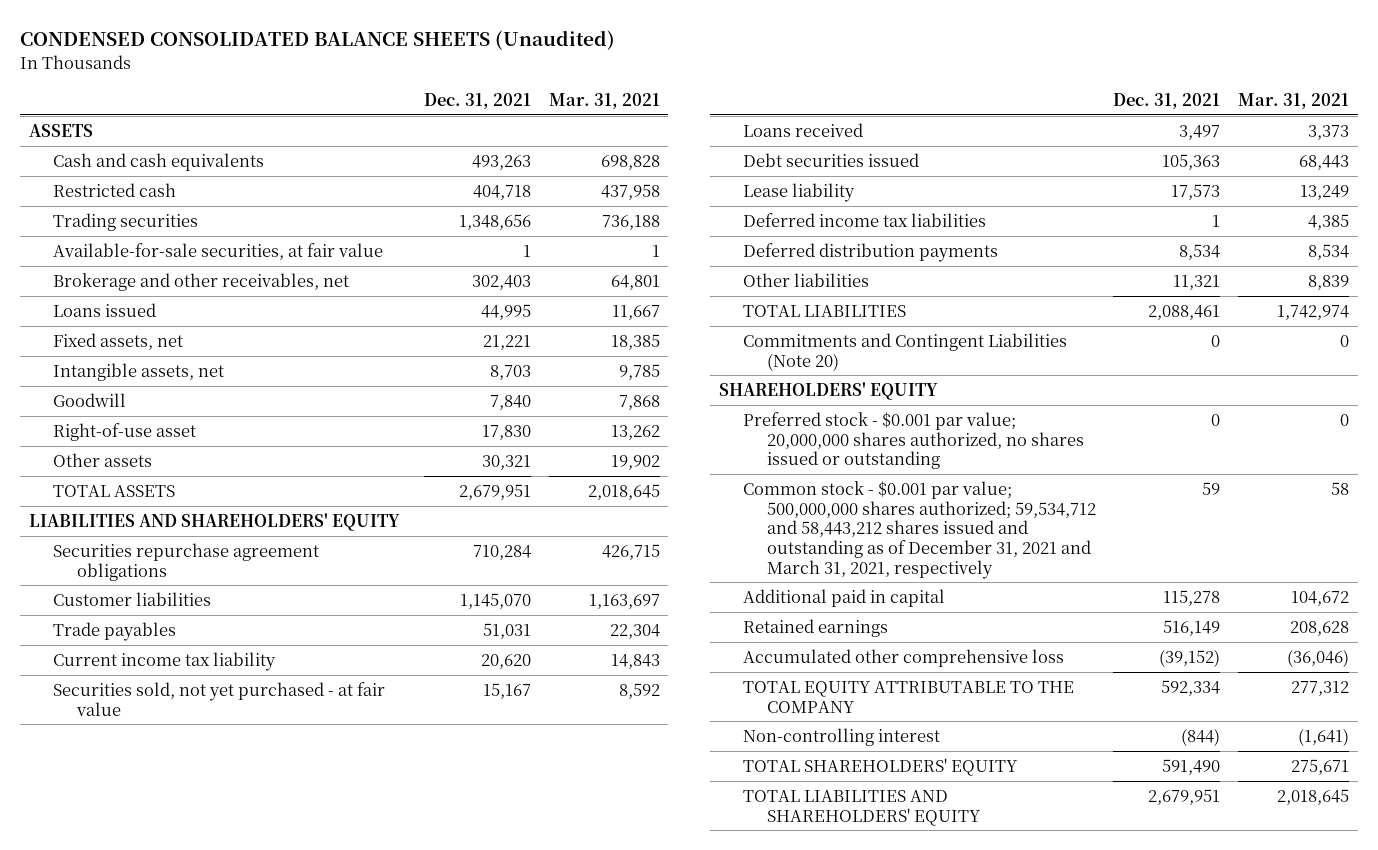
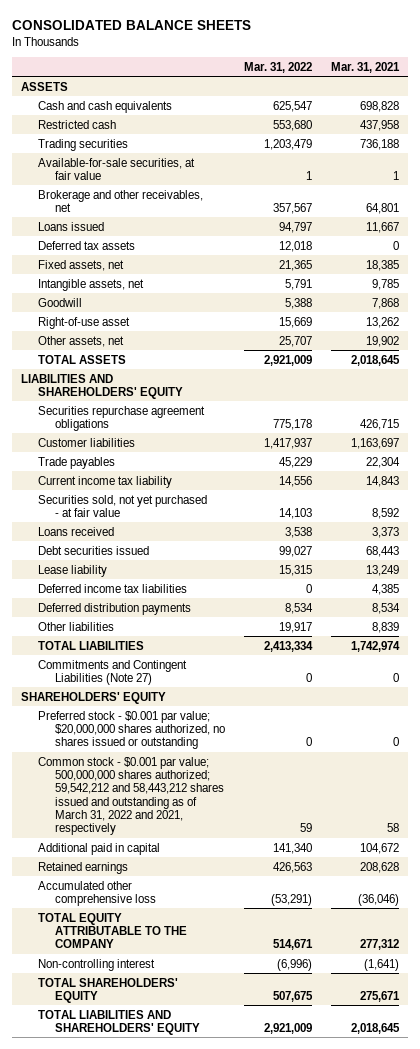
- CONDENSED CONSOLIDATED BALANCE SHEETS (Unaudited)
+ CONSOLIDATED BALANCE SHEETS
- | Dec. 31, 2021 | Mar. 31, 2021
+ | Mar. 31, 2022 | Mar. 31, 2021
+ Deferred tax assets | 12,018 | 0
- Other assets | 30,321 | 19,902
+ Other assets, net | 25,707 | 19,902
- Commitments and Contingent Liabilities (Note 20) | 0 | 0
+ Commitments and Contingent Liabilities (Note 27) | 0 | 0
- Preferred stock - $0.001 par value; 20,000,000 shares authorized, no shares issued or outstanding | 0 | 0
- Common stock - $0.001 par value; 500,000,000 shares authorized; 59,534,712 and 58,443,212 shares issued and outstanding as of December 31, 2021 and March 31, 2021, respectively | 59 | 58
+ Preferred stock - $0.001 par value; $20,000,000 shares authorized, no shares issued or outstanding | 0 | 0
+ Common stock - $0.001 par value; 500,000,000 shares authorized; 59,542,212 and 58,443,212 shares issued and outstanding as of March 31, 2022 and 2021, respectively | 59 | 58

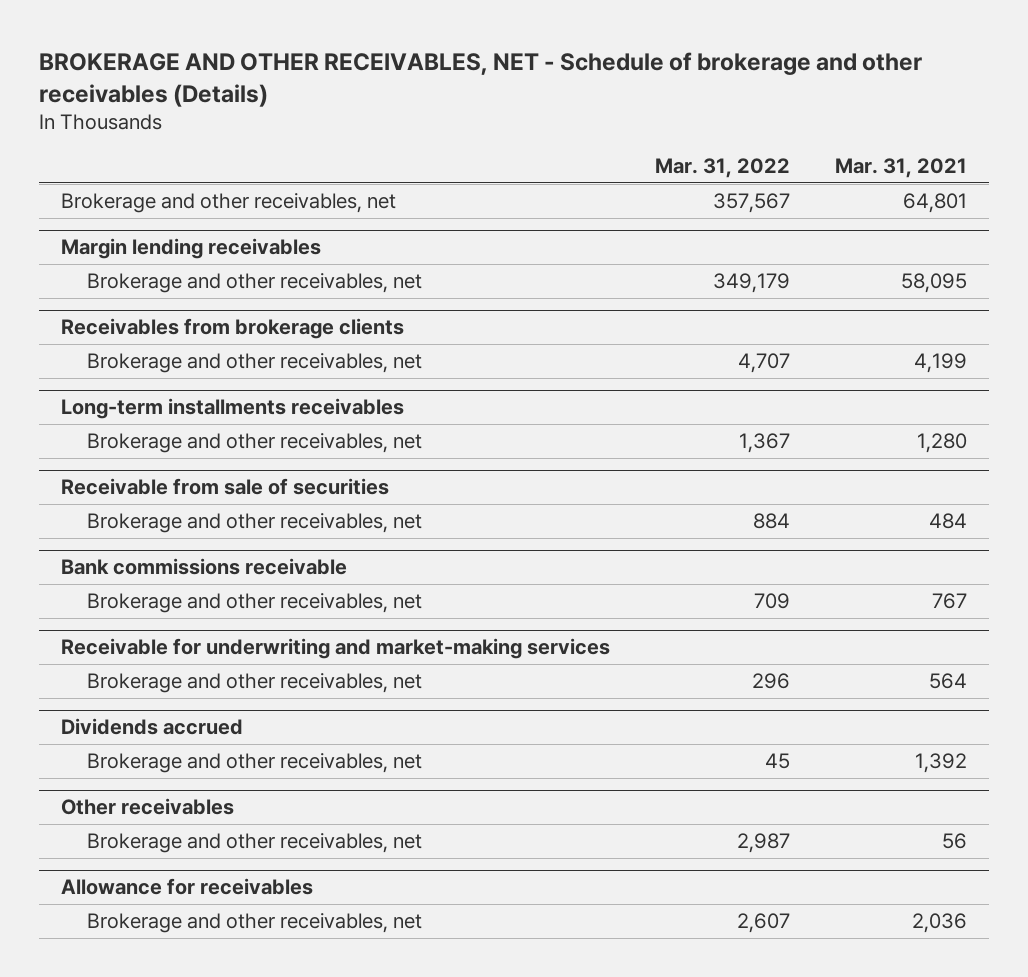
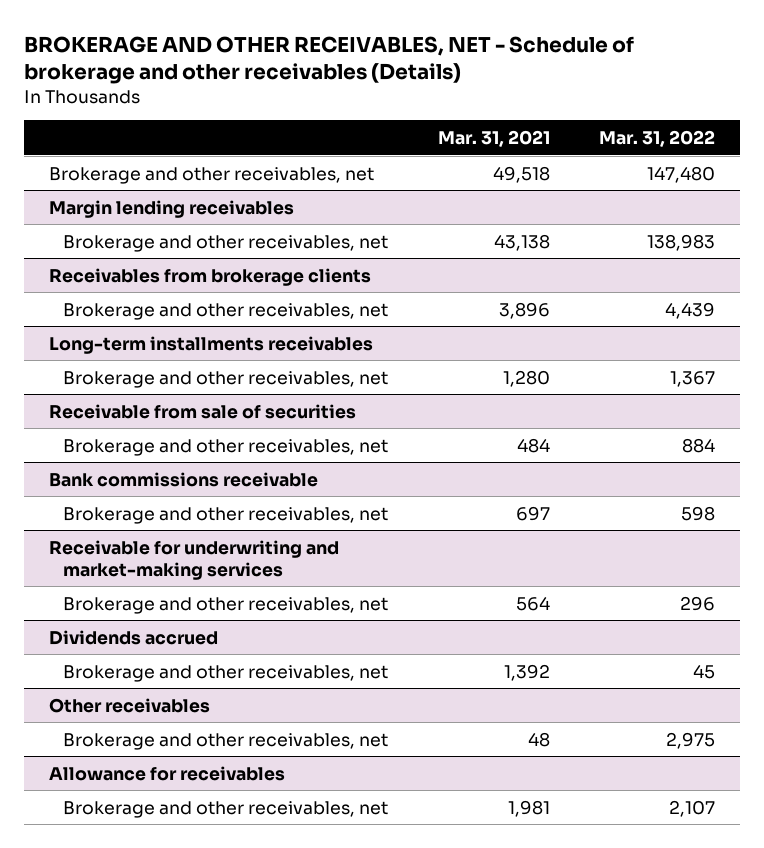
- | Mar. 31, 2022 | Mar. 31, 2021
+ | Mar. 31, 2021 | Mar. 31, 2022
- Brokerage and other receivables, net | 357,567 | 64,801
+ Brokerage and other receivables, net | 49,518 | 147,480
@ Margin lending receivables
- Brokerage and other receivables, net | 349,179 | 58,095
+ Brokerage and other receivables, net | 43,138 | 138,983
@ Receivables from brokerage clients
- Brokerage and other receivables, net | 4,707 | 4,199
+ Brokerage and other receivables, net | 3,896 | 4,439
@ Bank commissions receivable
- Brokerage and other receivables, net | 709 | 767
+ Brokerage and other receivables, net | 697 | 598
@ Other receivables
- Brokerage and other receivables, net | 2,987 | 56
+ Brokerage and other receivables, net | 48 | 2,975
@ Allowance for receivables
- Brokerage and other receivables, net | 2,607 | 2,036
+ Brokerage and other receivables, net | 1,981 | 2,107

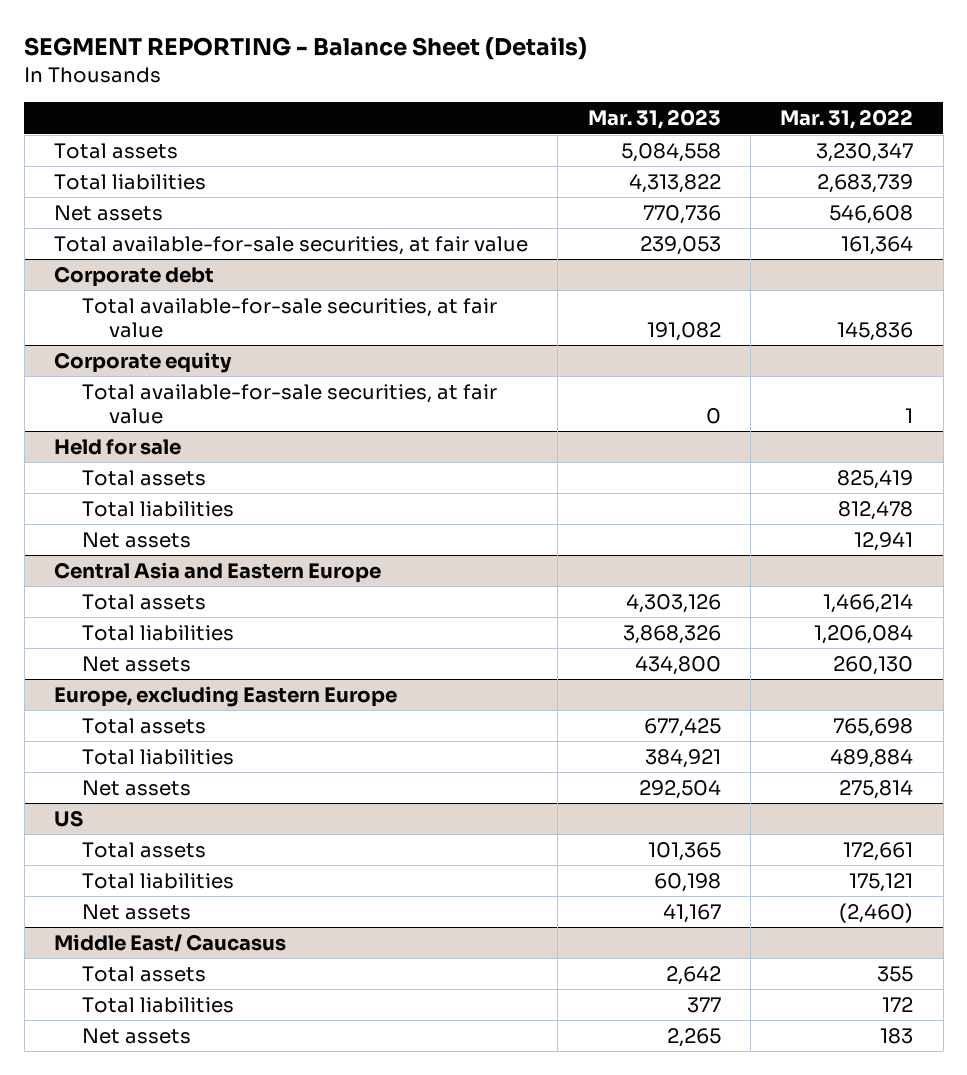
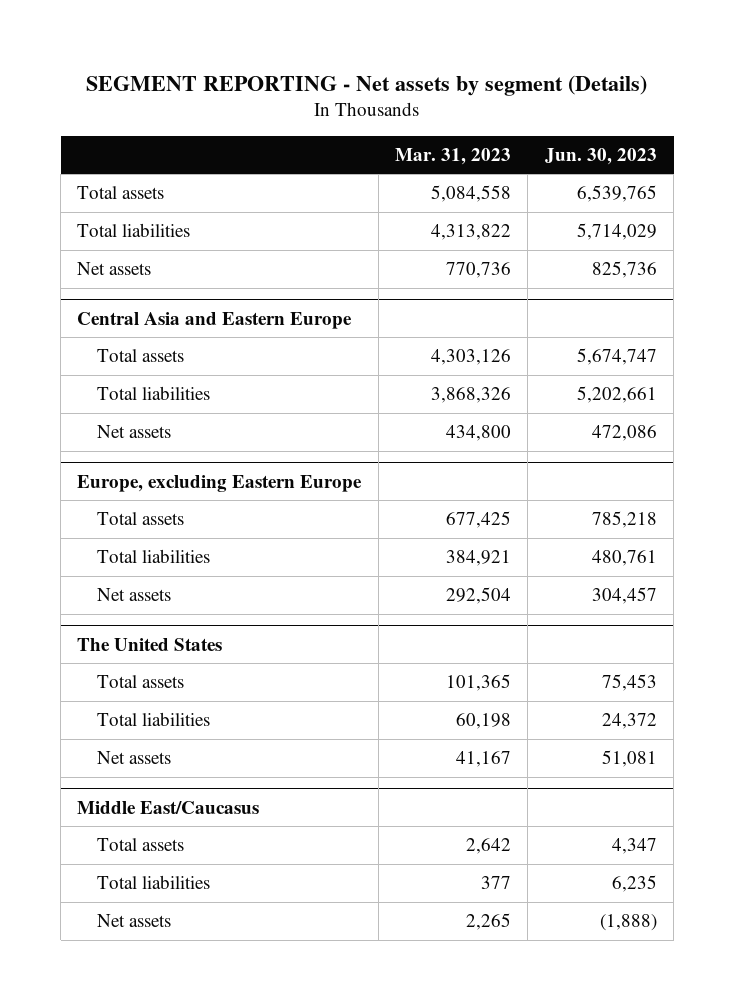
- SEGMENT REPORTING - Balance Sheet (Details)
+ SEGMENT REPORTING - Net assets by segment (Details)
- | Mar. 31, 2023 | Mar. 31, 2022
+ | Mar. 31, 2023 | Jun. 30, 2023
- Total available-for-sale securities, at fair value | 239,053 | 161,364
- Corporate debt
- Total available-for-sale securities, at fair value | 191,082 | 145,836
- Corporate equity
- Total available-for-sale securities, at fair value | 0 | 1
- Held for sale
- Total assets | | 825,419
- Total liabilities | | 812,478
- Net assets | | 12,941
- US
+ The United States
- Middle East/ Caucasus
+ Middle East/Caucasus

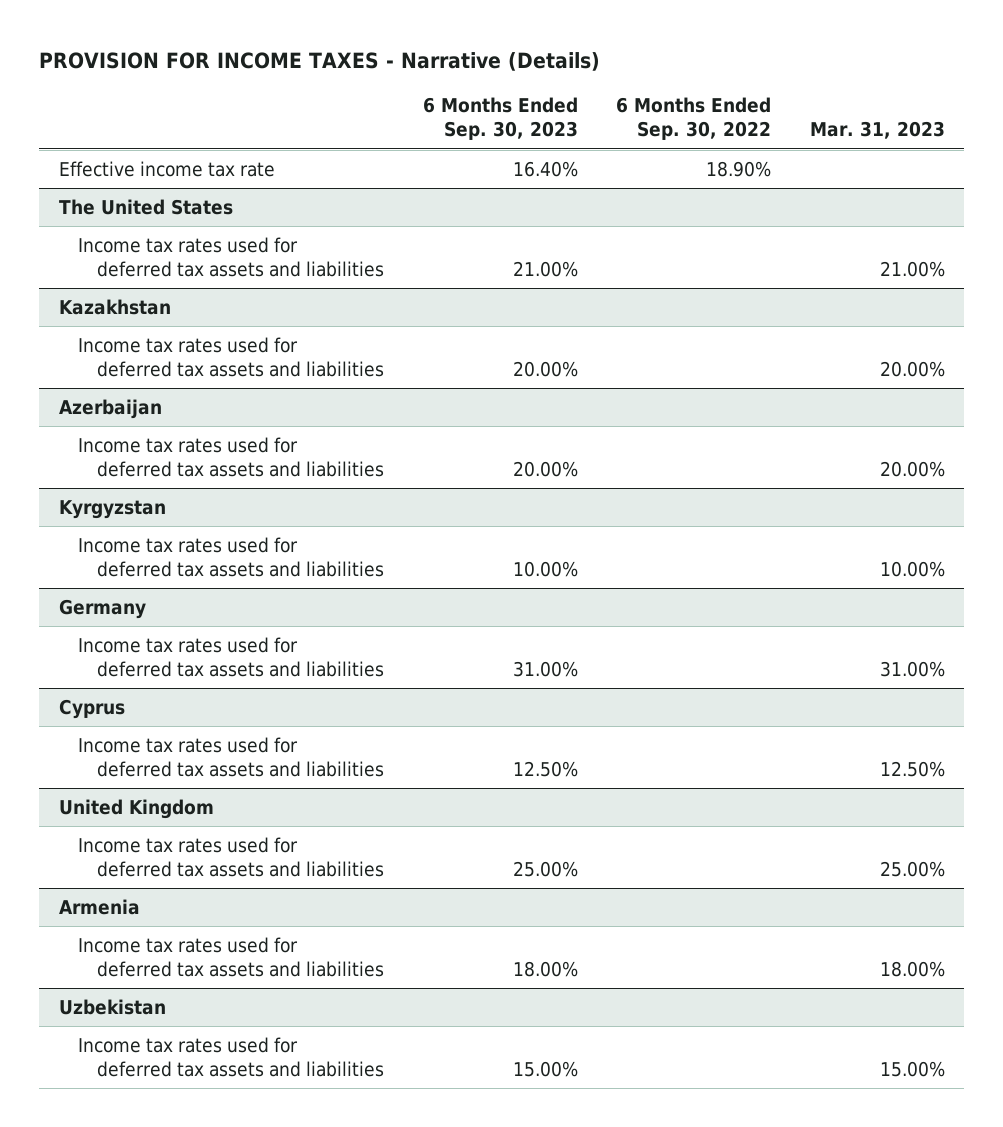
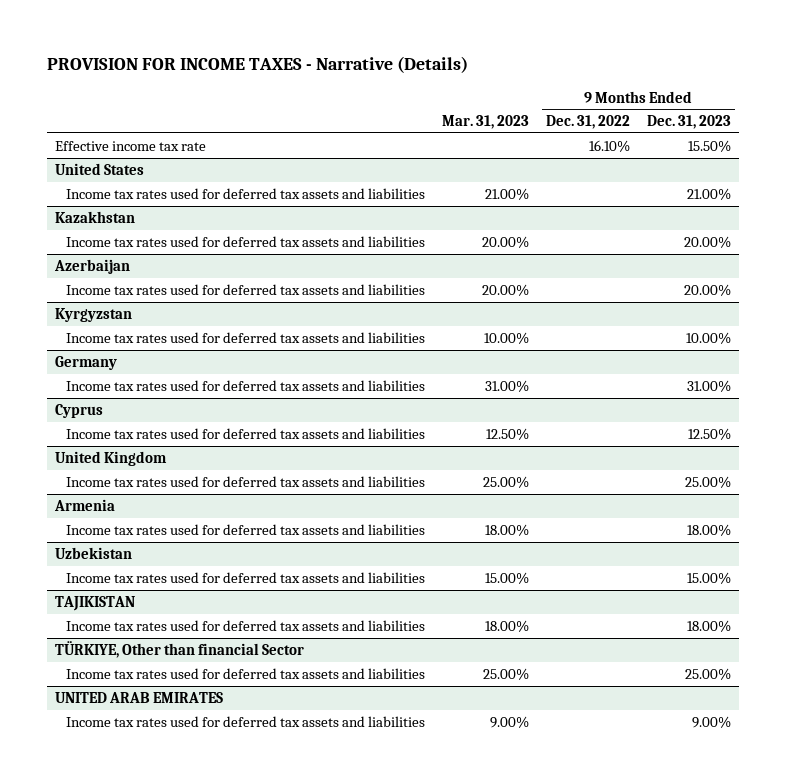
- | 6 Months Ended Sep. 30, 2023 | 6 Months Ended Sep. 30, 2022 | Mar. 31, 2023
+ | Mar. 31, 2023 | 9 Months Ended Dec. 31, 2022 | 9 Months Ended Dec. 31, 2023
- The United States
+ United States
+ TAJIKISTAN
+ Income tax rates used for deferred tax assets and liabilities | 18.00% | | 18.00%
+ TÜRKIYE, Other than financial Sector
+ Income tax rates used for deferred tax assets and liabilities | 25.00% | | 25.00%
+ UNITED ARAB EMIRATES
+ Income tax rates used for deferred tax assets and liabilities | 9.00% | | 9.00%

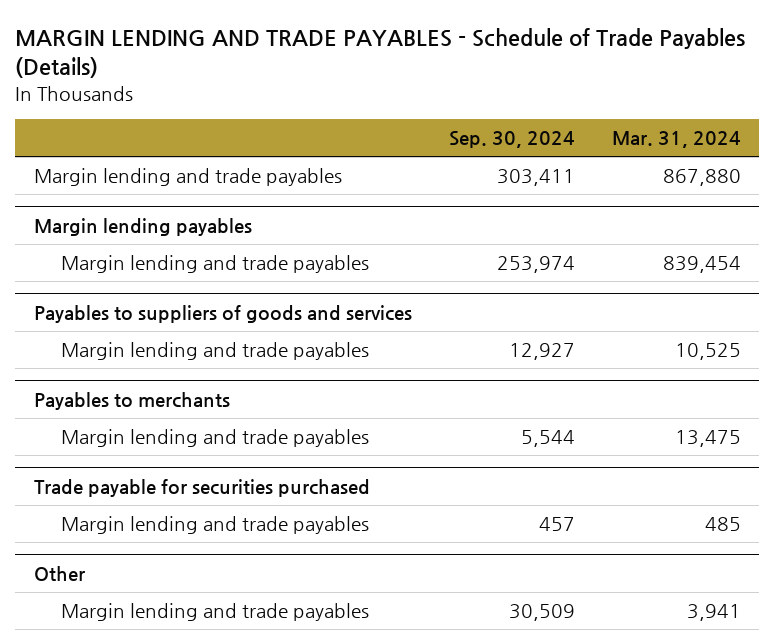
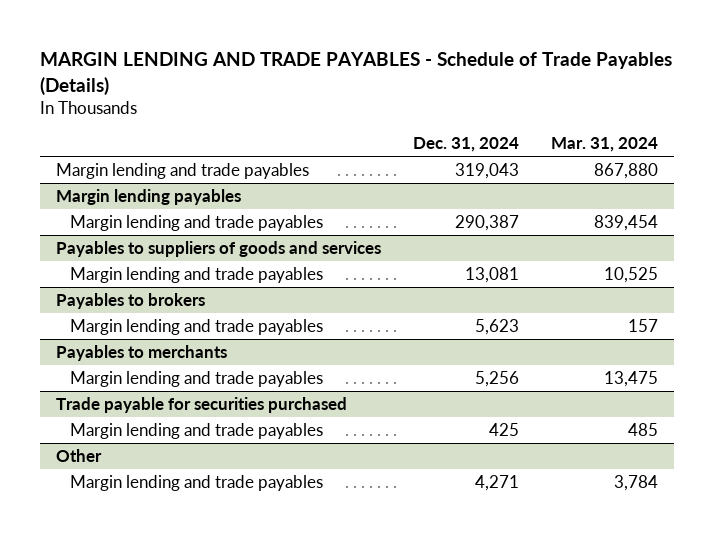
- | Sep. 30, 2024 | Mar. 31, 2024
+ | Dec. 31, 2024 | Mar. 31, 2024
+ Payables to brokers
+ Margin lending and trade payables | 5,623 | 157
@ Other
- Margin lending and trade payables | 30,509 | 3,941
+ Margin lending and trade payables | 4,271 | 3,784

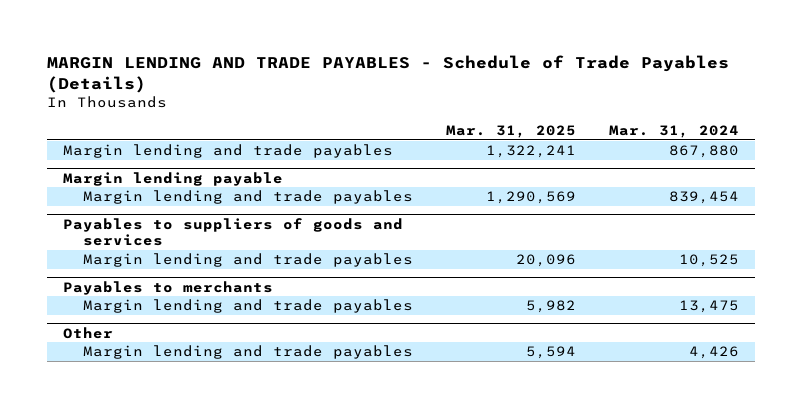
- | Dec. 31, 2024 | Mar. 31, 2024
+ | Mar. 31, 2025 | Mar. 31, 2024
- Margin lending payables
+ Margin lending payable
- Payables to brokers
- Margin lending and trade payables | 5,623 | 157
- Trade payable for securities purchased
- Margin lending and trade payables | 425 | 485
@ Other
- Margin lending and trade payables | 4,271 | 3,784
+ Margin lending and trade payables | 5,594 | 4,426

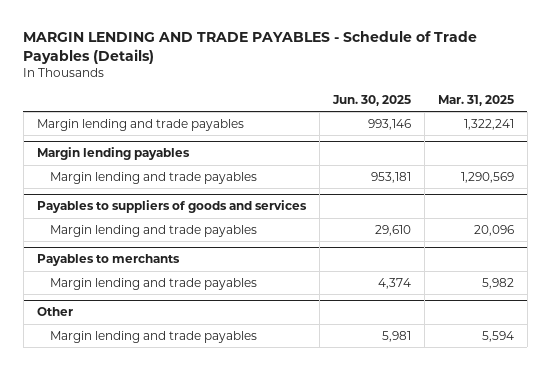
- | Mar. 31, 2025 | Mar. 31, 2024
+ | Jun. 30, 2025 | Mar. 31, 2025
- Margin lending payable
+ Margin lending payables

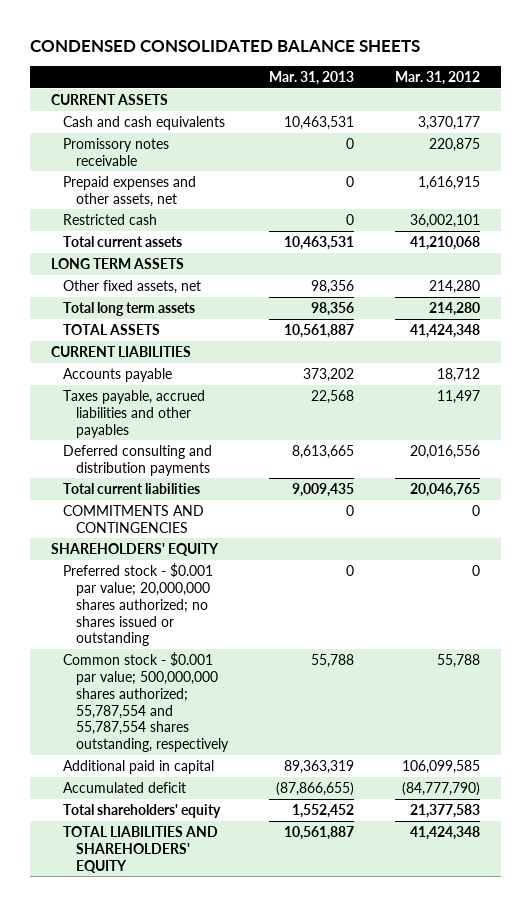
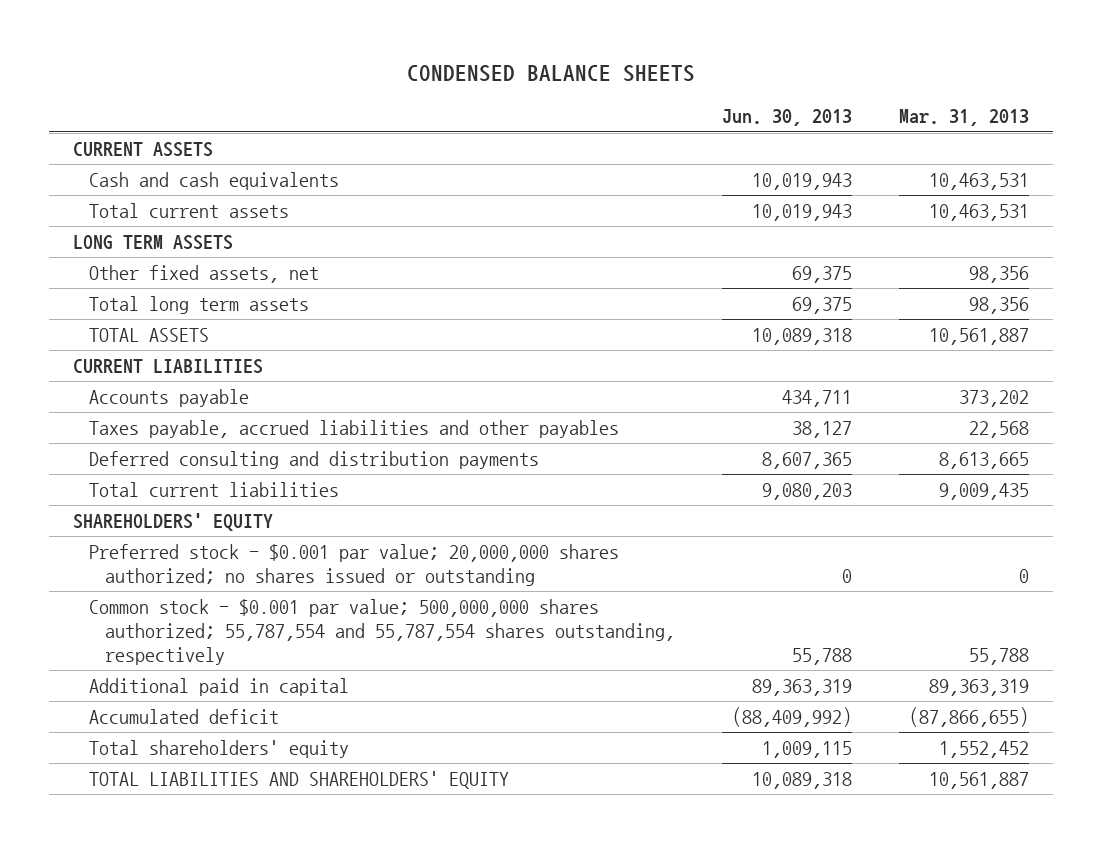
- CONDENSED CONSOLIDATED BALANCE SHEETS
+ CONDENSED BALANCE SHEETS
- | Mar. 31, 2013 | Mar. 31, 2012
+ | Jun. 30, 2013 | Mar. 31, 2013
- Promissory notes receivable | 0 | 220,875
- Prepaid expenses and other assets, net | 0 | 1,616,915
- Restricted cash | 0 | 36,002,101
- COMMITMENTS AND CONTINGENCIES | 0 | 0

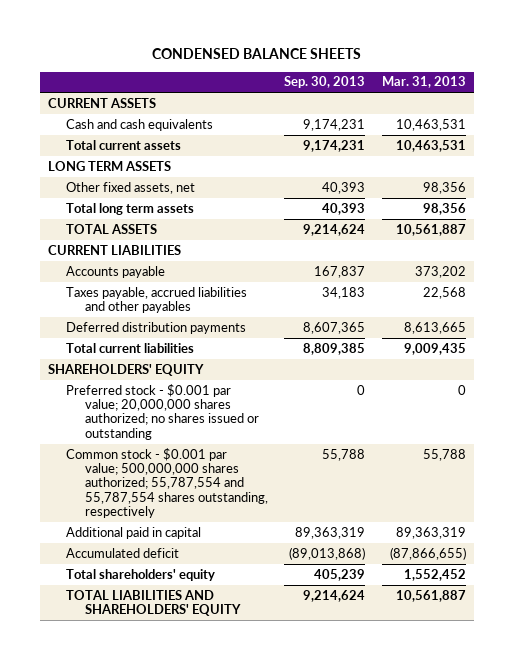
- | Jun. 30, 2013 | Mar. 31, 2013
+ | Sep. 30, 2013 | Mar. 31, 2013
- Deferred consulting and distribution payments | 8,607,365 | 8,613,665
+ Deferred distribution payments | 8,607,365 | 8,613,665

